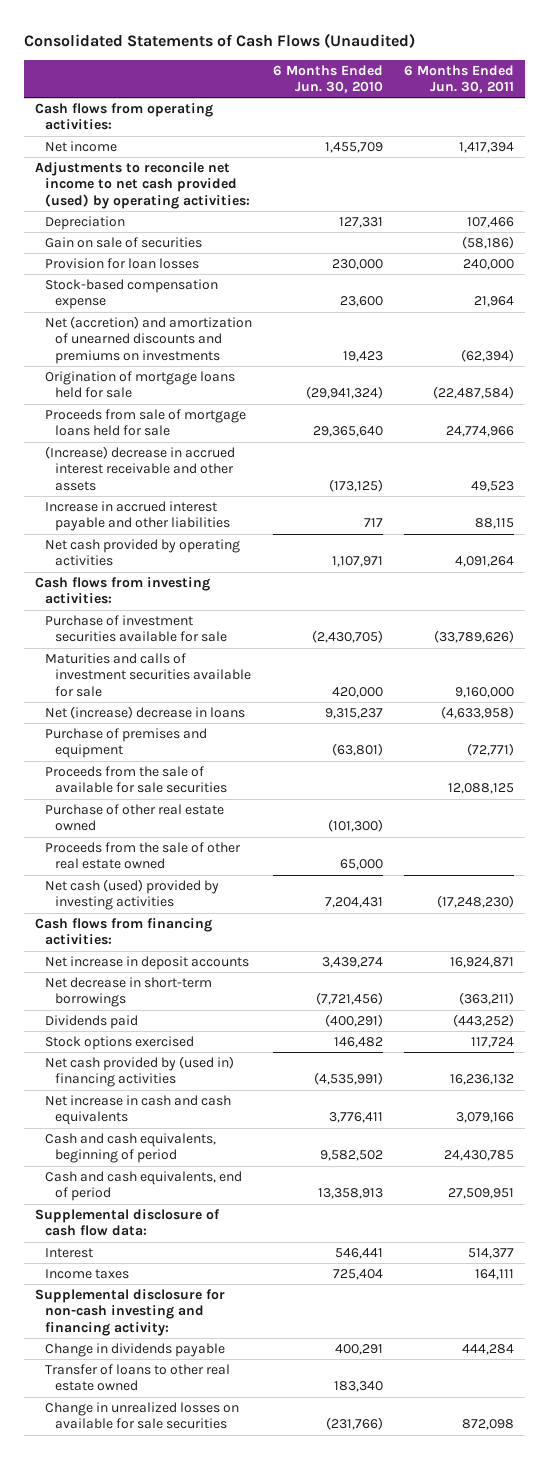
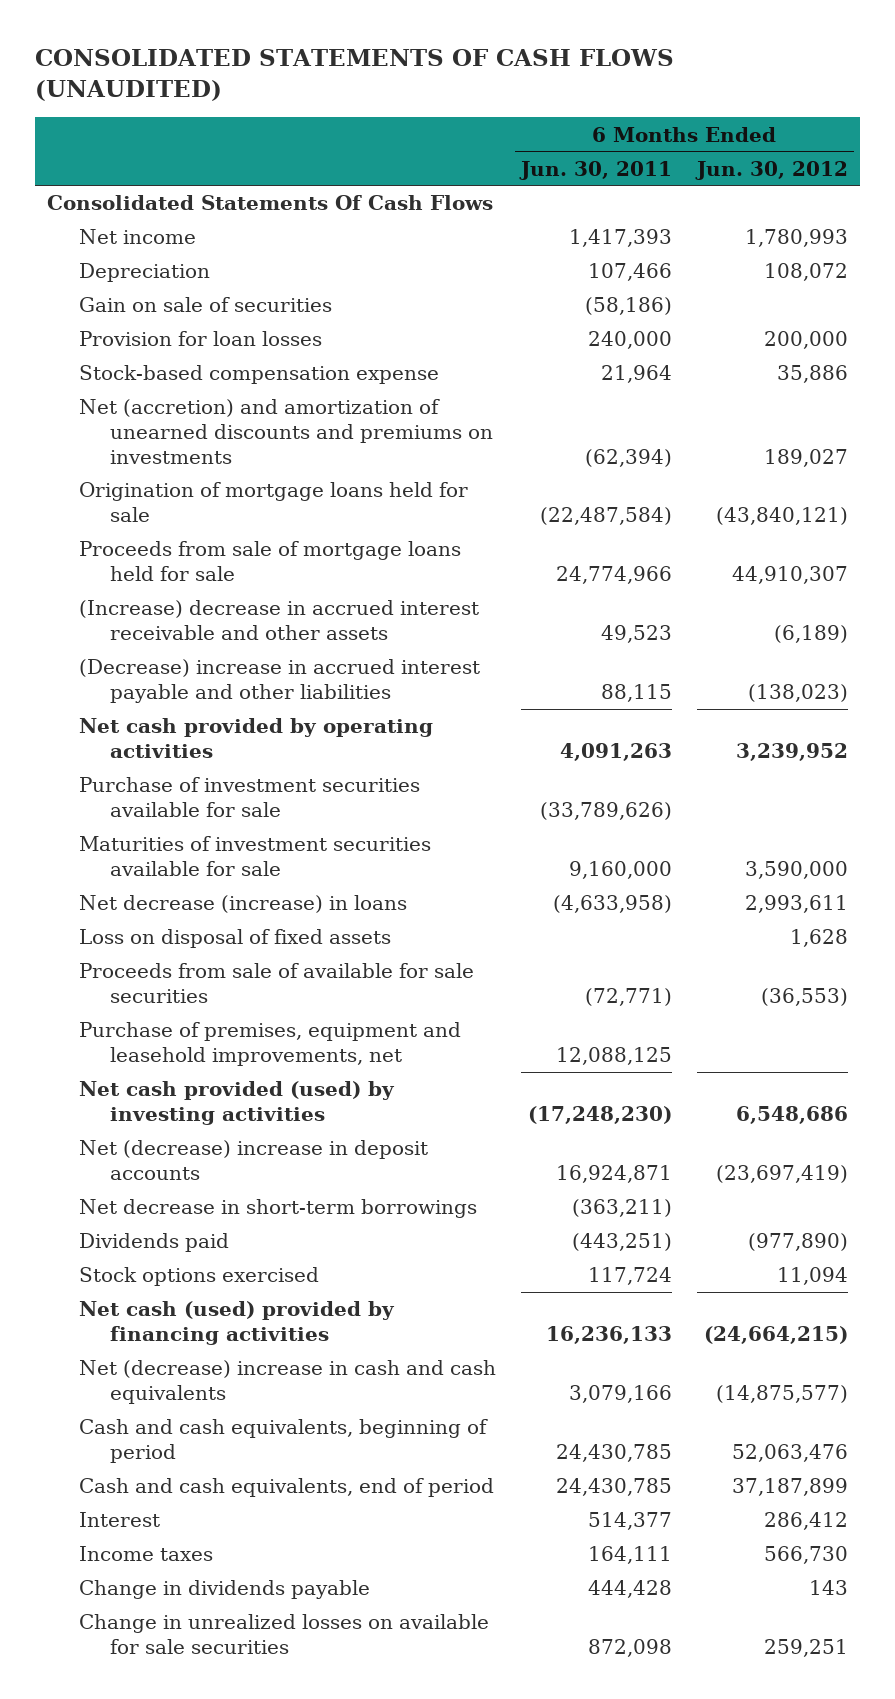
- Consolidated Statements of Cash Flows (Unaudited)
+ CONSOLIDATED STATEMENTS OF CASH FLOWS (UNAUDITED)
- | 6 Months Ended Jun. 30, 2010 | 6 Months Ended Jun. 30, 2011
+ | 6 Months Ended Jun. 30, 2011 | 6 Months Ended Jun. 30, 2012
- Cash flows from operating activities:
- Net income | 1,455,709 | 1,417,394
- Adjustments to reconcile net income to net cash provided (used) by operating activities:
+ Consolidated Statements Of Cash Flows
+ Net income | 1,417,393 | 1,780,993
- Increase in accrued interest payable and other liabilities | 717 | 88,115
- Net cash provided by operating activities | 1,107,971 | 4,091,264
- Cash flows from investing activities:
+ (Decrease) increase in accrued interest payable and other liabilities | 88,115 | (138,023)
+ Net cash provided by operating activities | 4,091,263 | 3,239,952
- Maturities and calls of investment securities available for sale | 420,000 | 9,160,000
- Net (increase) decrease in loans | 9,315,237 | (4,633,958)
- Purchase of premises and equipment | (63,801) | (72,771)
- Proceeds from the sale of available for sale securities | | 12,088,125
- Purchase of other real estate owned | (101,300) |
- Proceeds from the sale of other real estate owned | 65,000 |
- Net cash (used) provided by investing activities | 7,204,431 | (17,248,230)
- Cash flows from financing activities:
- Net increase in deposit accounts | 3,439,274 | 16,924,871
+ Maturities of investment securities available for sale | 9,160,000 | 3,590,000
+ Net decrease (increase) in loans | (4,633,958) | 2,993,611
+ Loss on disposal of fixed assets | | 1,628
+ Proceeds from sale of available for sale securities | (72,771) | (36,553)
+ Purchase of premises, equipment and leasehold improvements, net | 12,088,125 |
+ Net cash provided (used) by investing activities | (17,248,230) | 6,548,686
+ Net (decrease) increase in deposit accounts | 16,924,871 | (23,697,419)
- Dividends paid | (400,291) | (443,252)
+ Dividends paid | (443,251) | (977,890)
- Net cash provided by (used in) financing activities | (4,535,991) | 16,236,132
- Net increase in cash and cash equivalents | 3,776,411 | 3,079,166
+ Net cash (used) provided by financing activities | 16,236,133 | (24,664,215)
+ Net (decrease) increase in cash and cash equivalents | 3,079,166 | (14,875,577)
- Cash and cash equivalents, end of period | 13,358,913 | 27,509,951
- Supplemental disclosure of cash flow data:
+ Cash and cash equivalents, end of period | 24,430,785 | 37,187,899
- Supplemental disclosure for non-cash investing and financing activity:
- Change in dividends payable | 400,291 | 444,284
- Transfer of loans to other real estate owned | 183,340 |
+ Change in dividends payable | 444,428 | 143

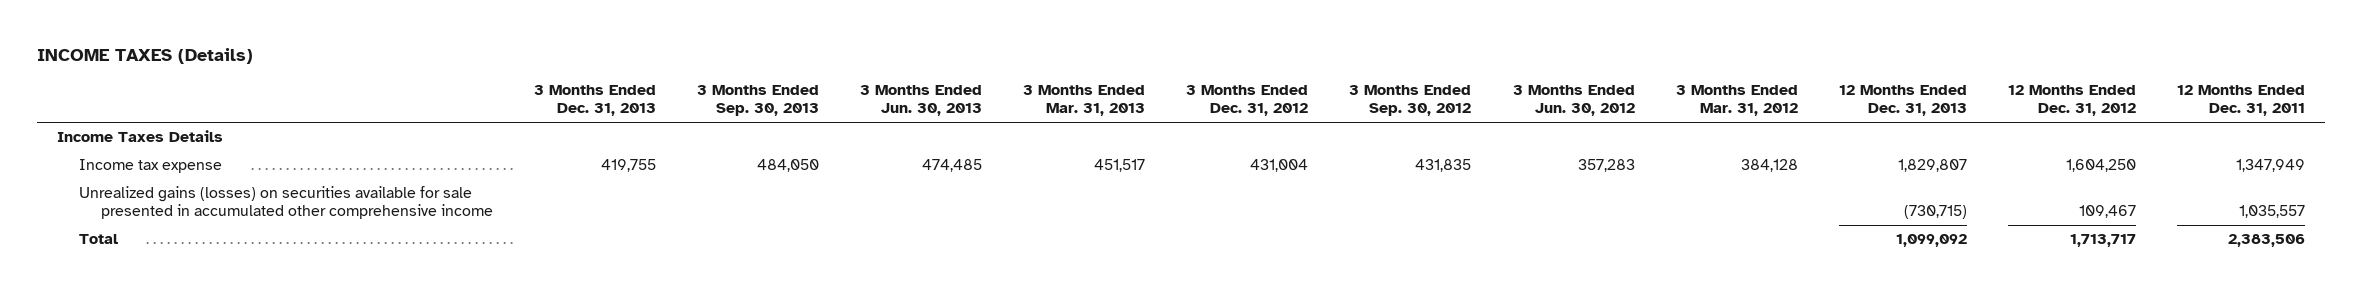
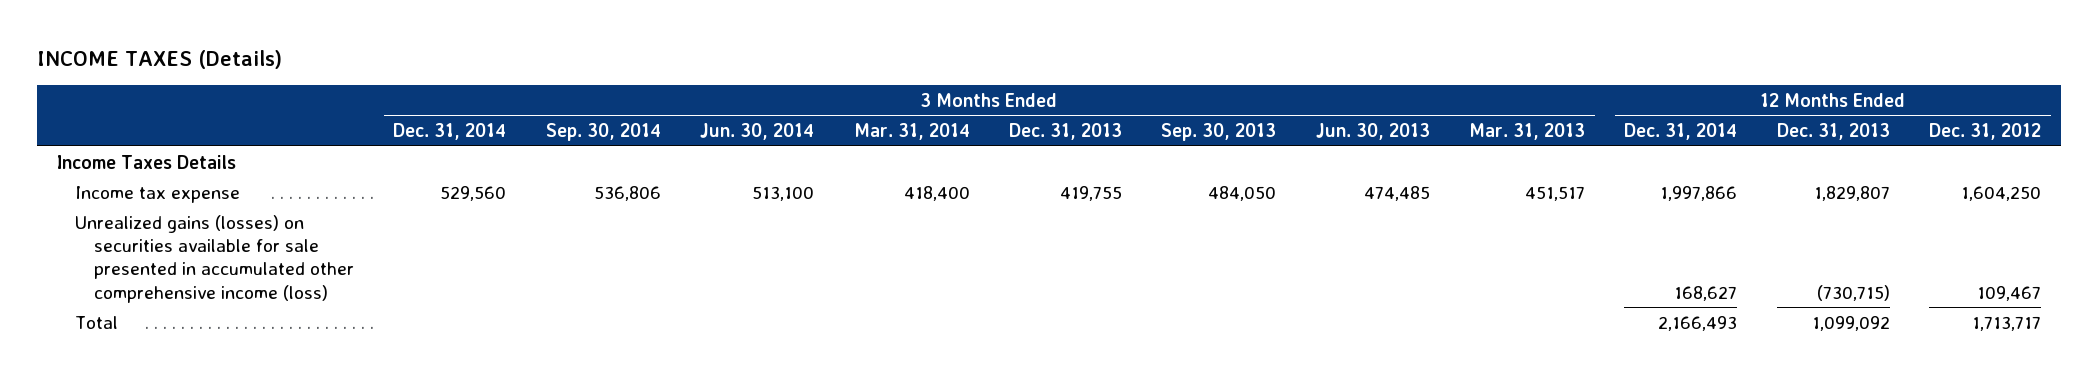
- | 3 Months Ended Dec. 31, 2013 | 3 Months Ended Sep. 30, 2013 | 3 Months Ended Jun. 30, 2013 | 3 Months Ended Mar. 31, 2013 | 3 Months Ended Dec. 31, 2012 | 3 Months Ended Sep. 30, 2012 | 3 Months Ended Jun. 30, 2012 | 3 Months Ended Mar. 31, 2012 | 12 Months Ended Dec. 31, 2013 | 12 Months Ended Dec. 31, 2012 | 12 Months Ended Dec. 31, 2011
+ | 3 Months Ended Dec. 31, 2014 | 3 Months Ended Sep. 30, 2014 | 3 Months Ended Jun. 30, 2014 | 3 Months Ended Mar. 31, 2014 | 3 Months Ended Dec. 31, 2013 | 3 Months Ended Sep. 30, 2013 | 3 Months Ended Jun. 30, 2013 | 3 Months Ended Mar. 31, 2013 | 12 Months Ended Dec. 31, 2014 | 12 Months Ended Dec. 31, 2013 | 12 Months Ended Dec. 31, 2012
- Unrealized gains (losses) on securities available for sale presented in accumulated other comprehensive income | | | | | | | | | (730,715) | 109,467 | 1,035,557
+ Unrealized gains (losses) on securities available for sale presented in accumulated other comprehensive income (loss) | | | | | | | | | 168,627 | (730,715) | 109,467

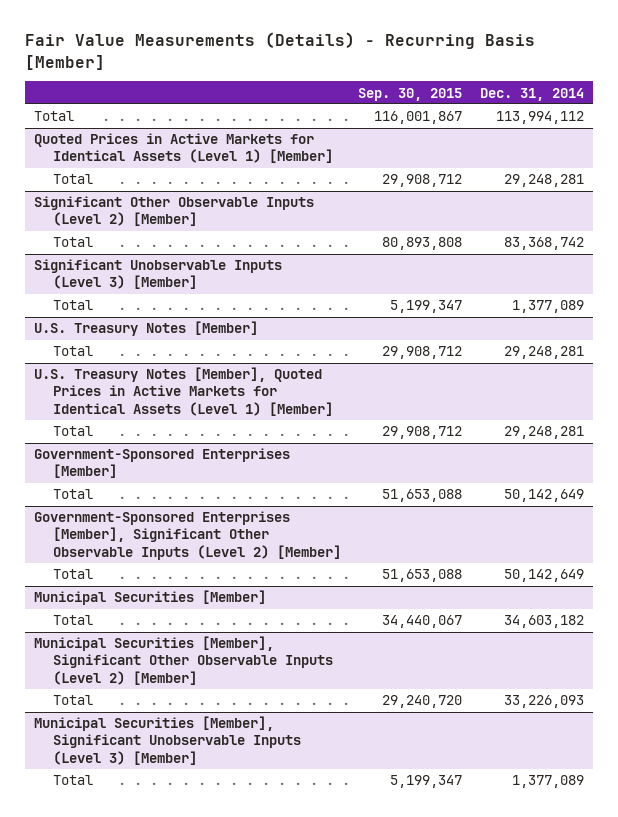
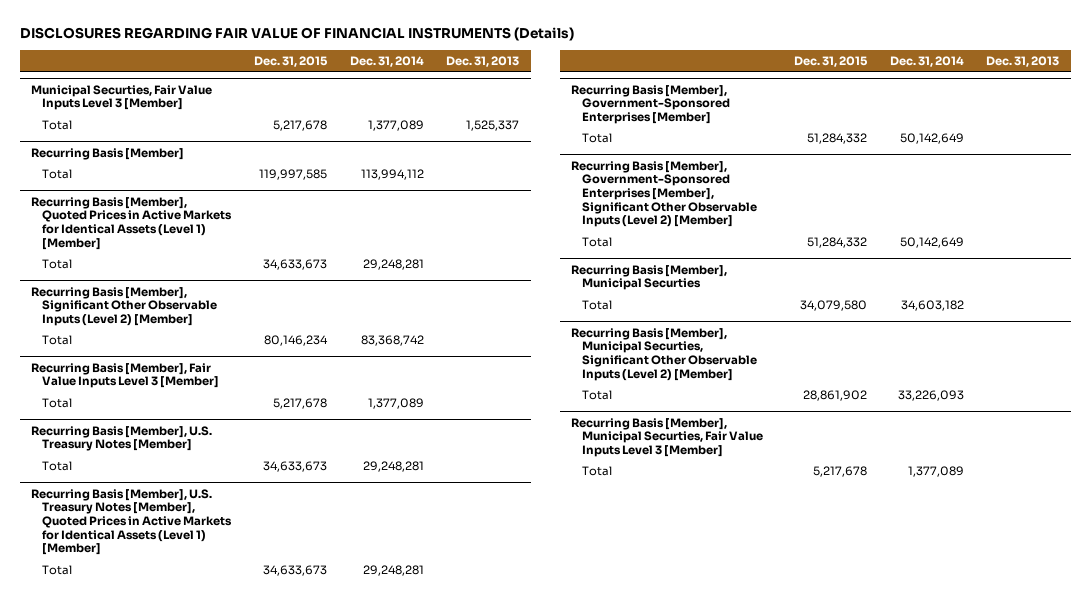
- Fair Value Measurements (Details) - Recurring Basis [Member]
+ DISCLOSURES REGARDING FAIR VALUE OF FINANCIAL INSTRUMENTS (Details)
- | Sep. 30, 2015 | Dec. 31, 2014
+ | Dec. 31, 2015 | Dec. 31, 2014 | Dec. 31, 2013
+ Municipal Securties, Fair Value Inputs Level 3 [Member]
+ Total | 5,217,678 | 1,377,089 | 1,525,337
+ Recurring Basis [Member]
- Quoted Prices in Active Markets for Identical Assets (Level 1) [Member]
+ Recurring Basis [Member], Quoted Prices in Active Markets for Identical Assets (Level 1) [Member]
- Significant Other Observable Inputs (Level 2) [Member]
+ Recurring Basis [Member], Significant Other Observable Inputs (Level 2) [Member]
- Significant Unobservable Inputs (Level 3) [Member]
+ Recurring Basis [Member], Fair Value Inputs Level 3 [Member]
- U.S. Treasury Notes [Member]
+ Recurring Basis [Member], U.S. Treasury Notes [Member]
- U.S. Treasury Notes [Member], Quoted Prices in Active Markets for Identical Assets (Level 1) [Member]
+ Recurring Basis [Member], U.S. Treasury Notes [Member], Quoted Prices in Active Markets for Identical Assets (Level 1) [Member]
- Government-Sponsored Enterprises [Member]
+ Recurring Basis [Member], Government-Sponsored Enterprises [Member]
- Government-Sponsored Enterprises [Member], Significant Other Observable Inputs (Level 2) [Member]
+ Recurring Basis [Member], Government-Sponsored Enterprises [Member], Significant Other Observable Inputs (Level 2) [Member]
- Municipal Securities [Member]
+ Recurring Basis [Member], Municipal Securties
- Municipal Securities [Member], Significant Other Observable Inputs (Level 2) [Member]
+ Recurring Basis [Member], Municipal Securties, Significant Other Observable Inputs (Level 2) [Member]
- Municipal Securities [Member], Significant Unobservable Inputs (Level 3) [Member]
+ Recurring Basis [Member], Municipal Securties, Fair Value Inputs Level 3 [Member]

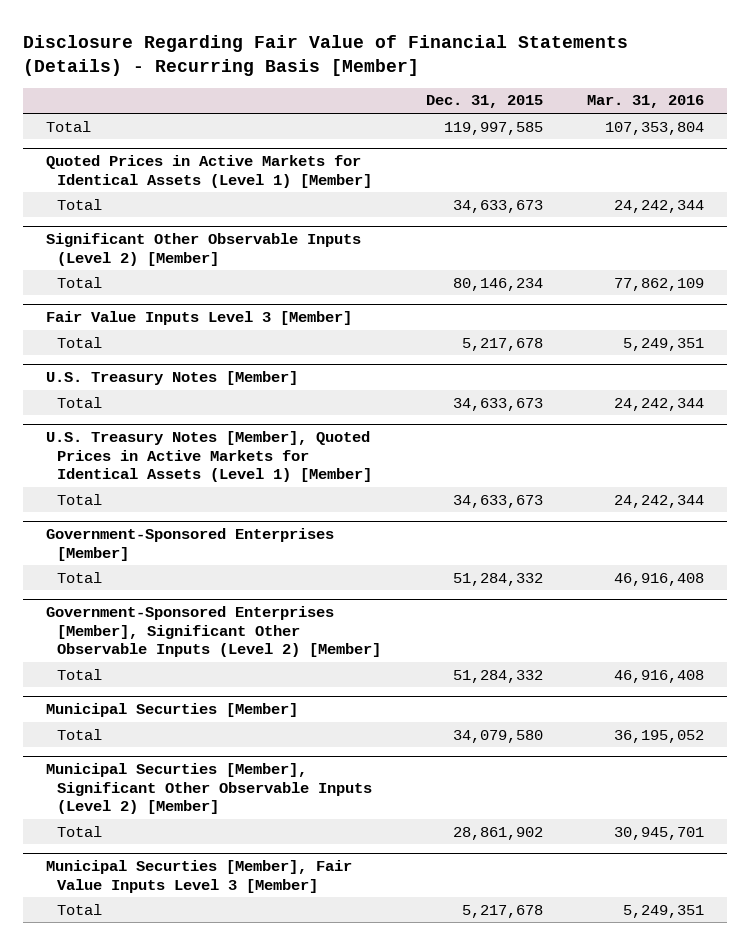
- DISCLOSURES REGARDING FAIR VALUE OF FINANCIAL INSTRUMENTS (Details)
+ Disclosure Regarding Fair Value of Financial Statements (Details) - Recurring Basis [Member]
- | Dec. 31, 2015 | Dec. 31, 2014 | Dec. 31, 2013
+ | Dec. 31, 2015 | Mar. 31, 2016
- Municipal Securties, Fair Value Inputs Level 3 [Member]
- Total | 5,217,678 | 1,377,089 | 1,525,337
- Recurring Basis [Member]
- Recurring Basis [Member], Quoted Prices in Active Markets for Identical Assets (Level 1) [Member]
+ Quoted Prices in Active Markets for Identical Assets (Level 1) [Member]
- Recurring Basis [Member], Significant Other Observable Inputs (Level 2) [Member]
+ Significant Other Observable Inputs (Level 2) [Member]
- Recurring Basis [Member], Fair Value Inputs Level 3 [Member]
+ Fair Value Inputs Level 3 [Member]
- Recurring Basis [Member], U.S. Treasury Notes [Member]
+ U.S. Treasury Notes [Member]
- Recurring Basis [Member], U.S. Treasury Notes [Member], Quoted Prices in Active Markets for Identical Assets (Level 1) [Member]
+ U.S. Treasury Notes [Member], Quoted Prices in Active Markets for Identical Assets (Level 1) [Member]
- Recurring Basis [Member], Government-Sponsored Enterprises [Member]
+ Government-Sponsored Enterprises [Member]
- Recurring Basis [Member], Government-Sponsored Enterprises [Member], Significant Other Observable Inputs (Level 2) [Member]
+ Government-Sponsored Enterprises [Member], Significant Other Observable Inputs (Level 2) [Member]
- Recurring Basis [Member], Municipal Securties
+ Municipal Securties [Member]
- Recurring Basis [Member], Municipal Securties, Significant Other Observable Inputs (Level 2) [Member]
+ Municipal Securties [Member], Significant Other Observable Inputs (Level 2) [Member]
- Recurring Basis [Member], Municipal Securties, Fair Value Inputs Level 3 [Member]
+ Municipal Securties [Member], Fair Value Inputs Level 3 [Member]

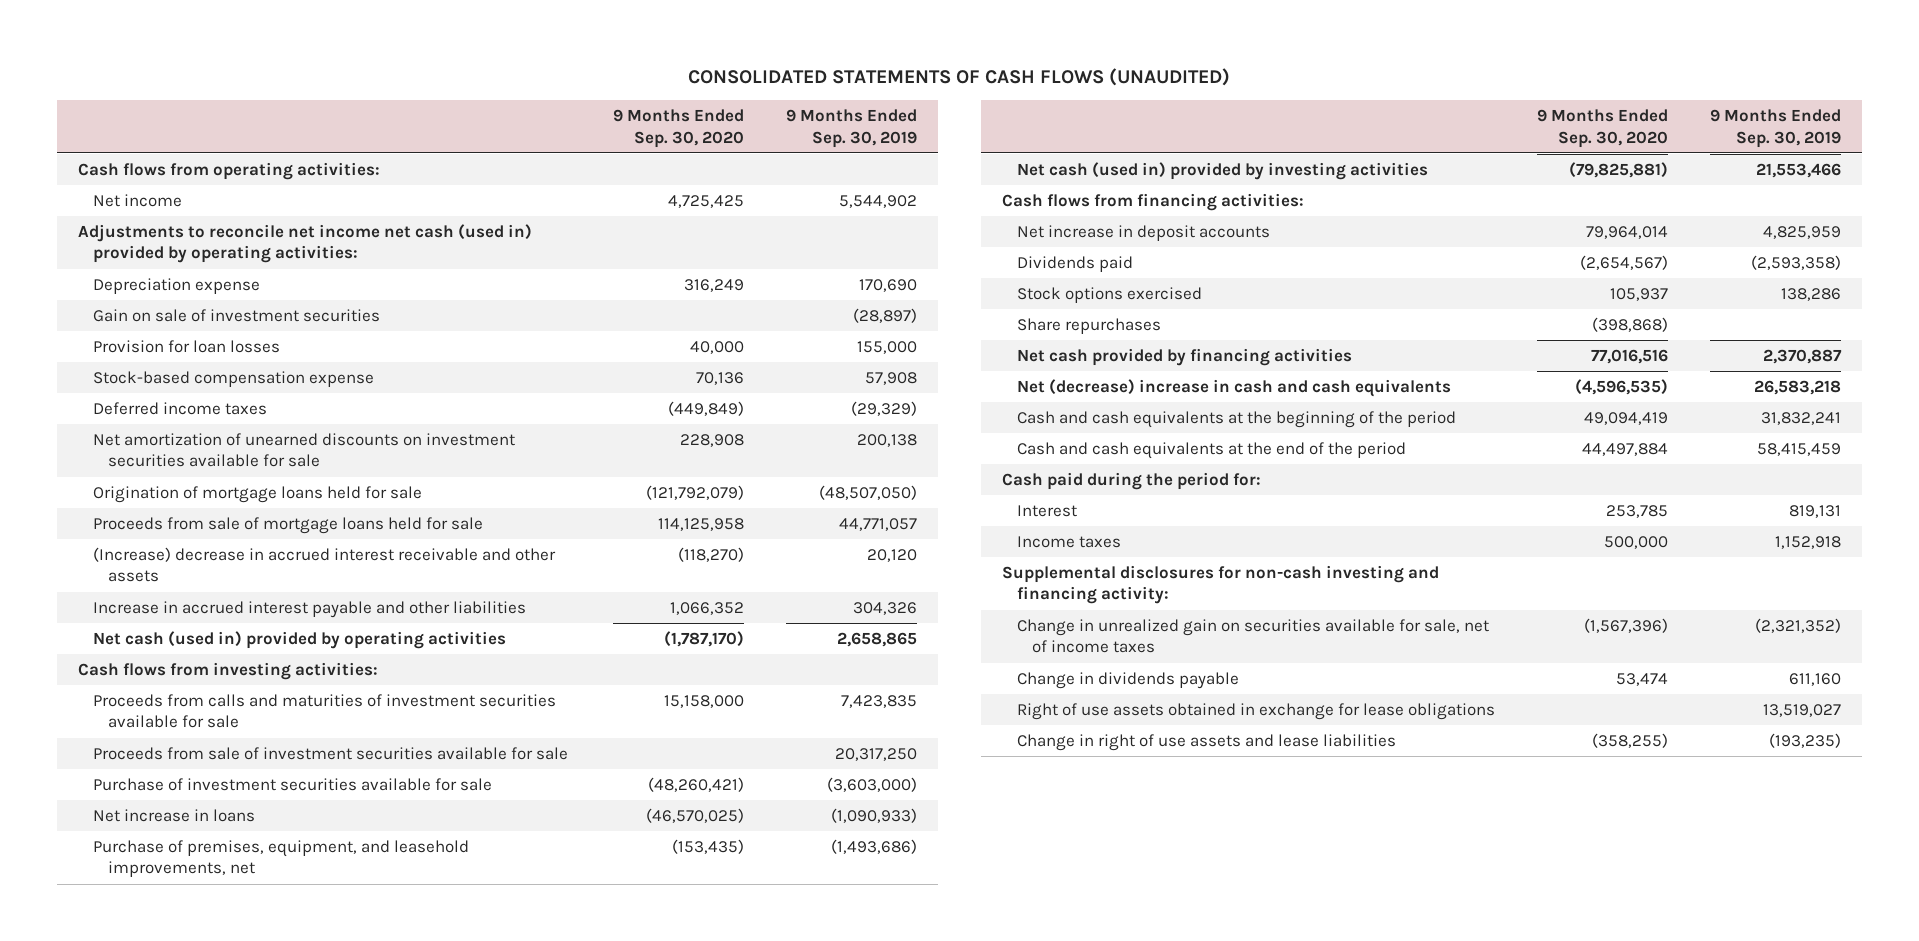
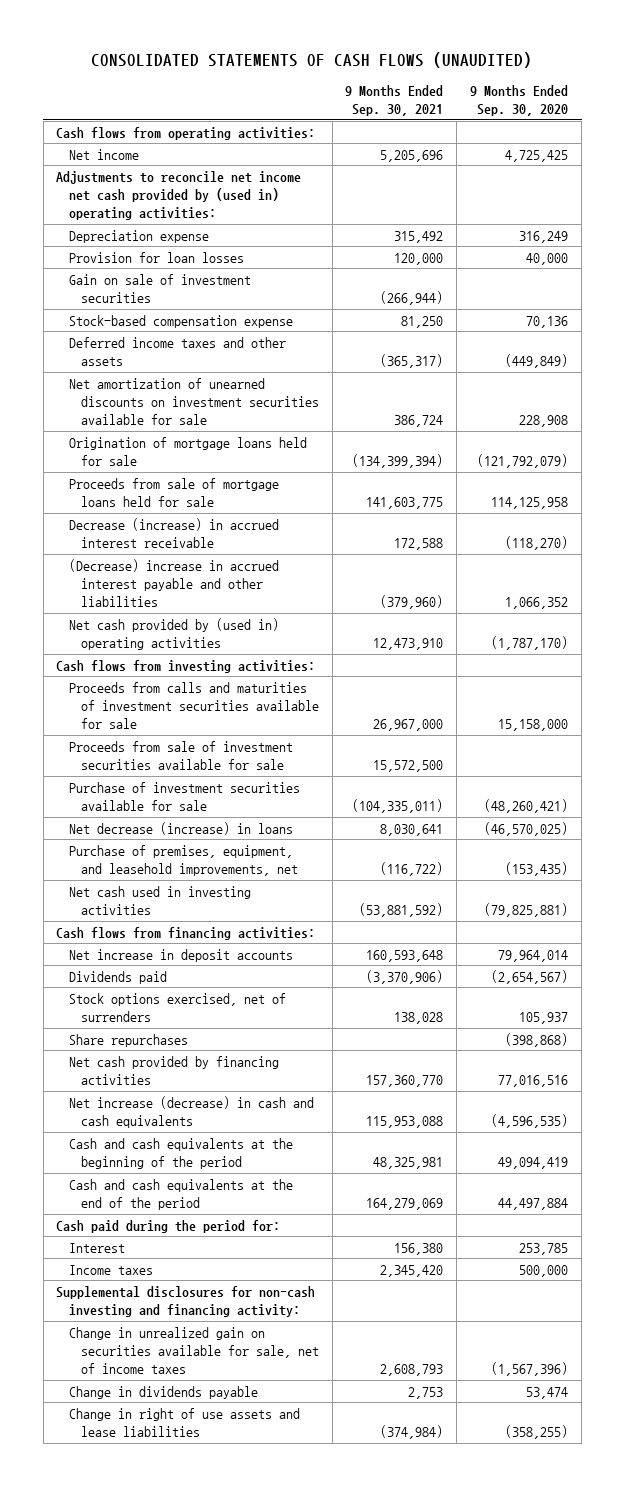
- | 9 Months Ended Sep. 30, 2020 | 9 Months Ended Sep. 30, 2019
+ | 9 Months Ended Sep. 30, 2021 | 9 Months Ended Sep. 30, 2020
- Adjustments to reconcile net income net cash (used in) provided by operating activities:
+ Adjustments to reconcile net income net cash provided by (used in) operating activities:
moved down: Gain on sale of investment securities | (266,944) |
- Deferred income taxes | (449,849) | (29,329)
+ Deferred income taxes and other assets | (365,317) | (449,849)
- (Increase) decrease in accrued interest receivable and other assets | (118,270) | 20,120
- Increase in accrued interest payable and other liabilities | 1,066,352 | 304,326
- Net cash (used in) provided by operating activities | (1,787,170) | 2,658,865
+ Decrease (increase) in accrued interest receivable | 172,588 | (118,270)
+ (Decrease) increase in accrued interest payable and other liabilities | (379,960) | 1,066,352
+ Net cash provided by (used in) operating activities | 12,473,910 | (1,787,170)
- Net increase in loans | (46,570,025) | (1,090,933)
+ Net decrease (increase) in loans | 8,030,641 | (46,570,025)
- Net cash (used in) provided by investing activities | (79,825,881) | 21,553,466
+ Net cash used in investing activities | (53,881,592) | (79,825,881)
- Stock options exercised | 105,937 | 138,286
+ Stock options exercised, net of surrenders | 138,028 | 105,937
- Net (decrease) increase in cash and cash equivalents | (4,596,535) | 26,583,218
+ Net increase (decrease) in cash and cash equivalents | 115,953,088 | (4,596,535)
- Right of use assets obtained in exchange for lease obligations | | 13,519,027

